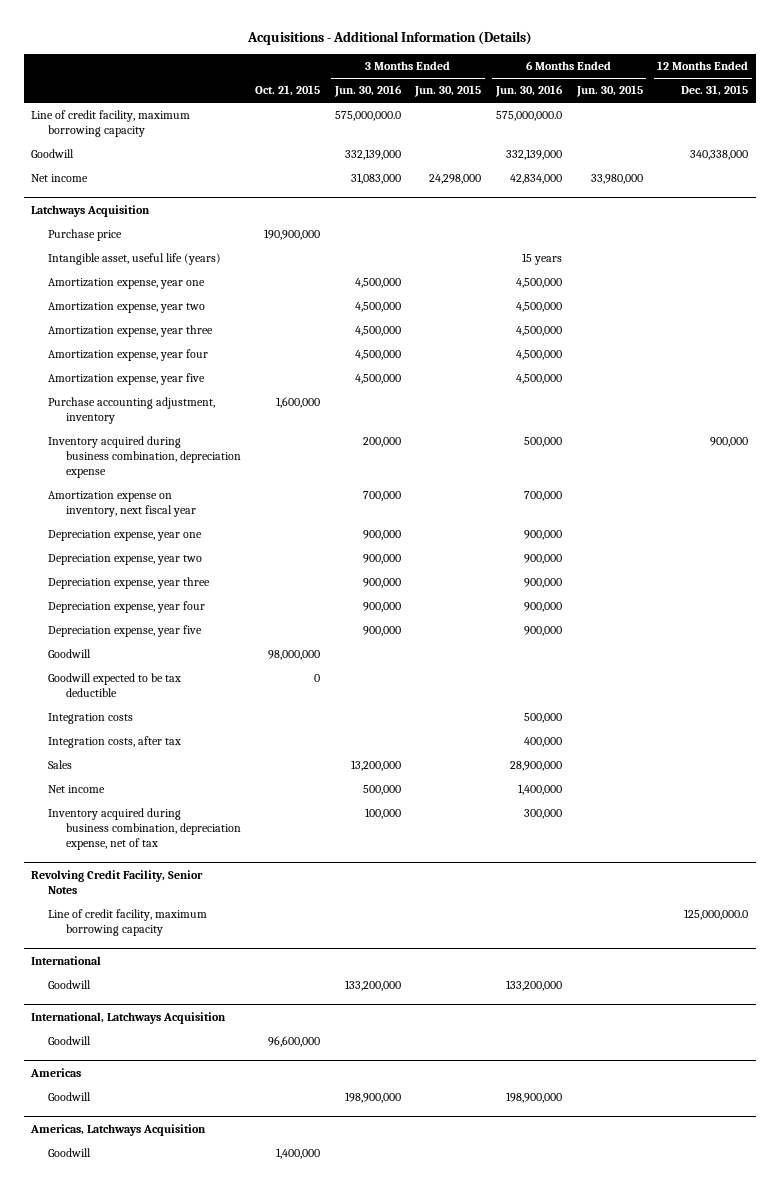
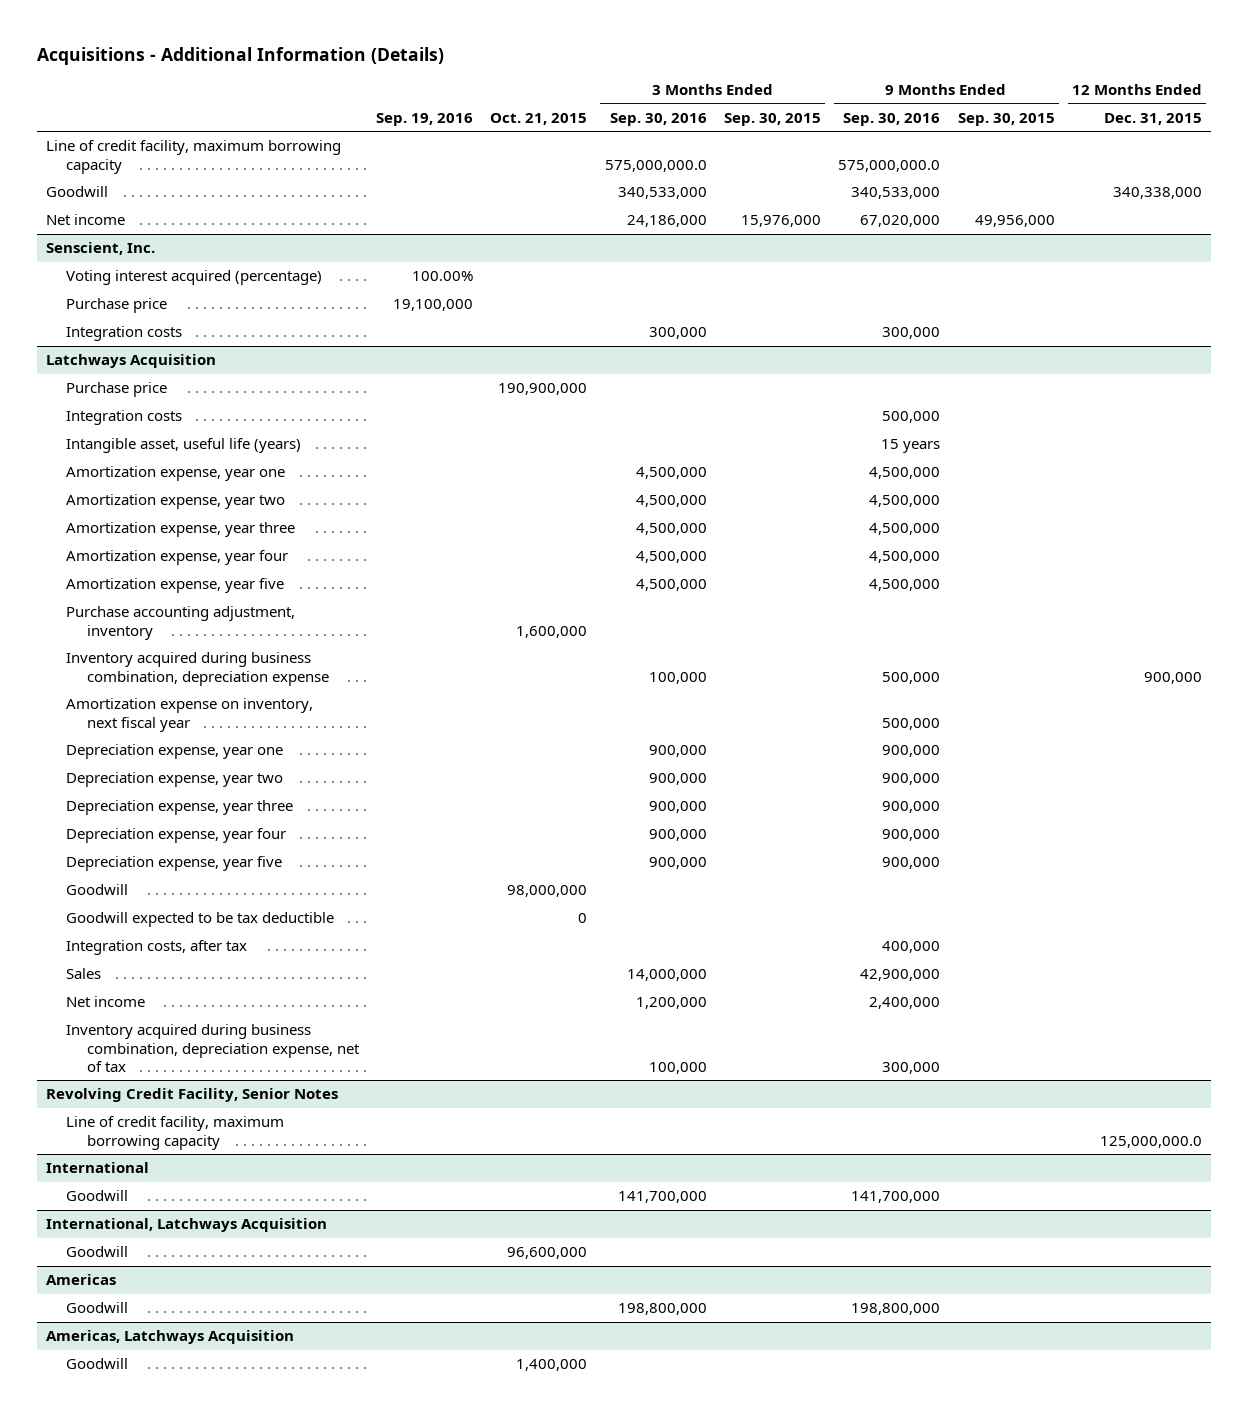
- | Oct. 21, 2015 | 3 Months Ended Jun. 30, 2016 | 3 Months Ended Jun. 30, 2015 | 6 Months Ended Jun. 30, 2016 | 6 Months Ended Jun. 30, 2015 | 12 Months Ended Dec. 31, 2015
+ | Sep. 19, 2016 | Oct. 21, 2015 | 3 Months Ended Sep. 30, 2016 | 3 Months Ended Sep. 30, 2015 | 9 Months Ended Sep. 30, 2016 | 9 Months Ended Sep. 30, 2015 | 12 Months Ended Dec. 31, 2015
+ Senscient, Inc.
+ Voting interest acquired (percentage) | 100.00% | | | | | |
+ Purchase price | 19,100,000 | | | | | |
+ Integration costs | | | 300,000 | | 300,000 | |
@ Latchways Acquisition
moved up: Integration costs | | | | | 500,000 | |

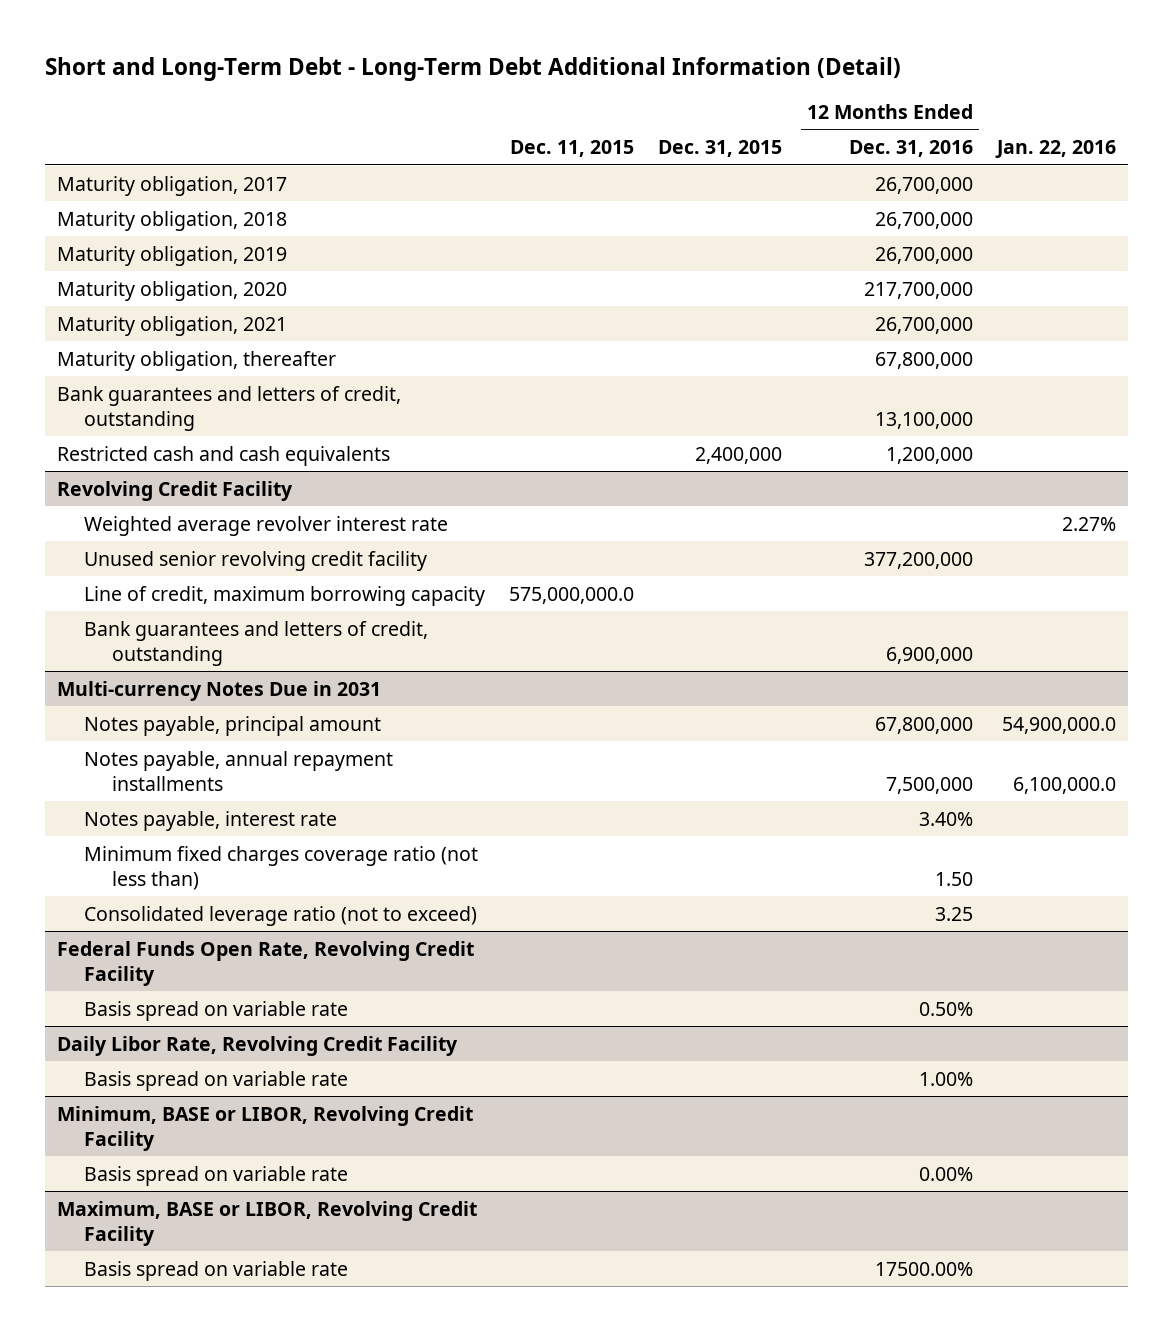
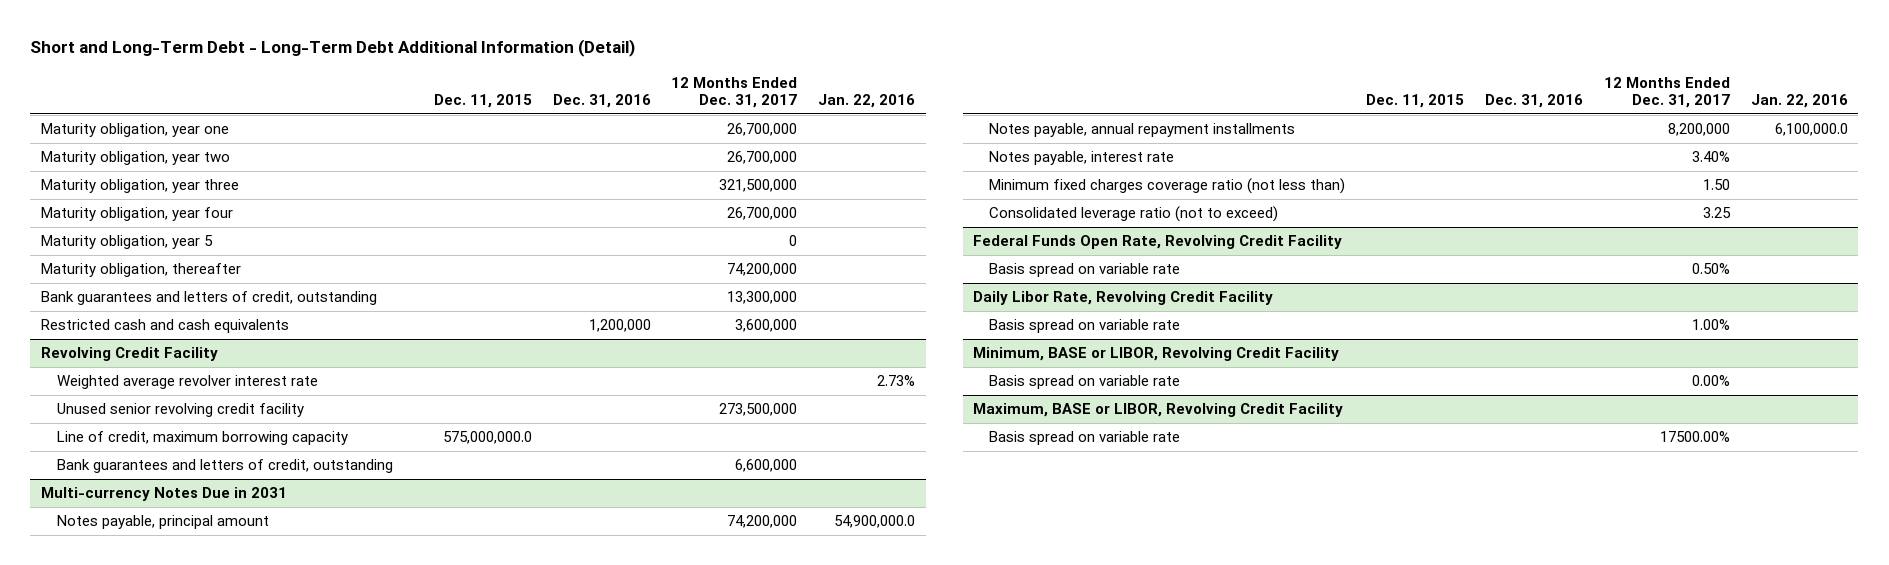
- | Dec. 11, 2015 | Dec. 31, 2015 | 12 Months Ended Dec. 31, 2016 | Jan. 22, 2016
+ | Dec. 11, 2015 | Dec. 31, 2016 | 12 Months Ended Dec. 31, 2017 | Jan. 22, 2016
- Maturity obligation, 2017 | | | 26,700,000 |
- Maturity obligation, 2018 | | | 26,700,000 |
- Maturity obligation, 2019 | | | 26,700,000 |
- Maturity obligation, 2020 | | | 217,700,000 |
- Maturity obligation, 2021 | | | 26,700,000 |
+ Maturity obligation, year one | | | 26,700,000 |
+ Maturity obligation, year two | | | 26,700,000 |
+ Maturity obligation, year three | | | 321,500,000 |
+ Maturity obligation, year four | | | 26,700,000 |
+ Maturity obligation, year 5 | | | 0 |
@ Revolving Credit Facility
- Weighted average revolver interest rate | | | | 2.27%
+ Weighted average revolver interest rate | | | | 2.73%

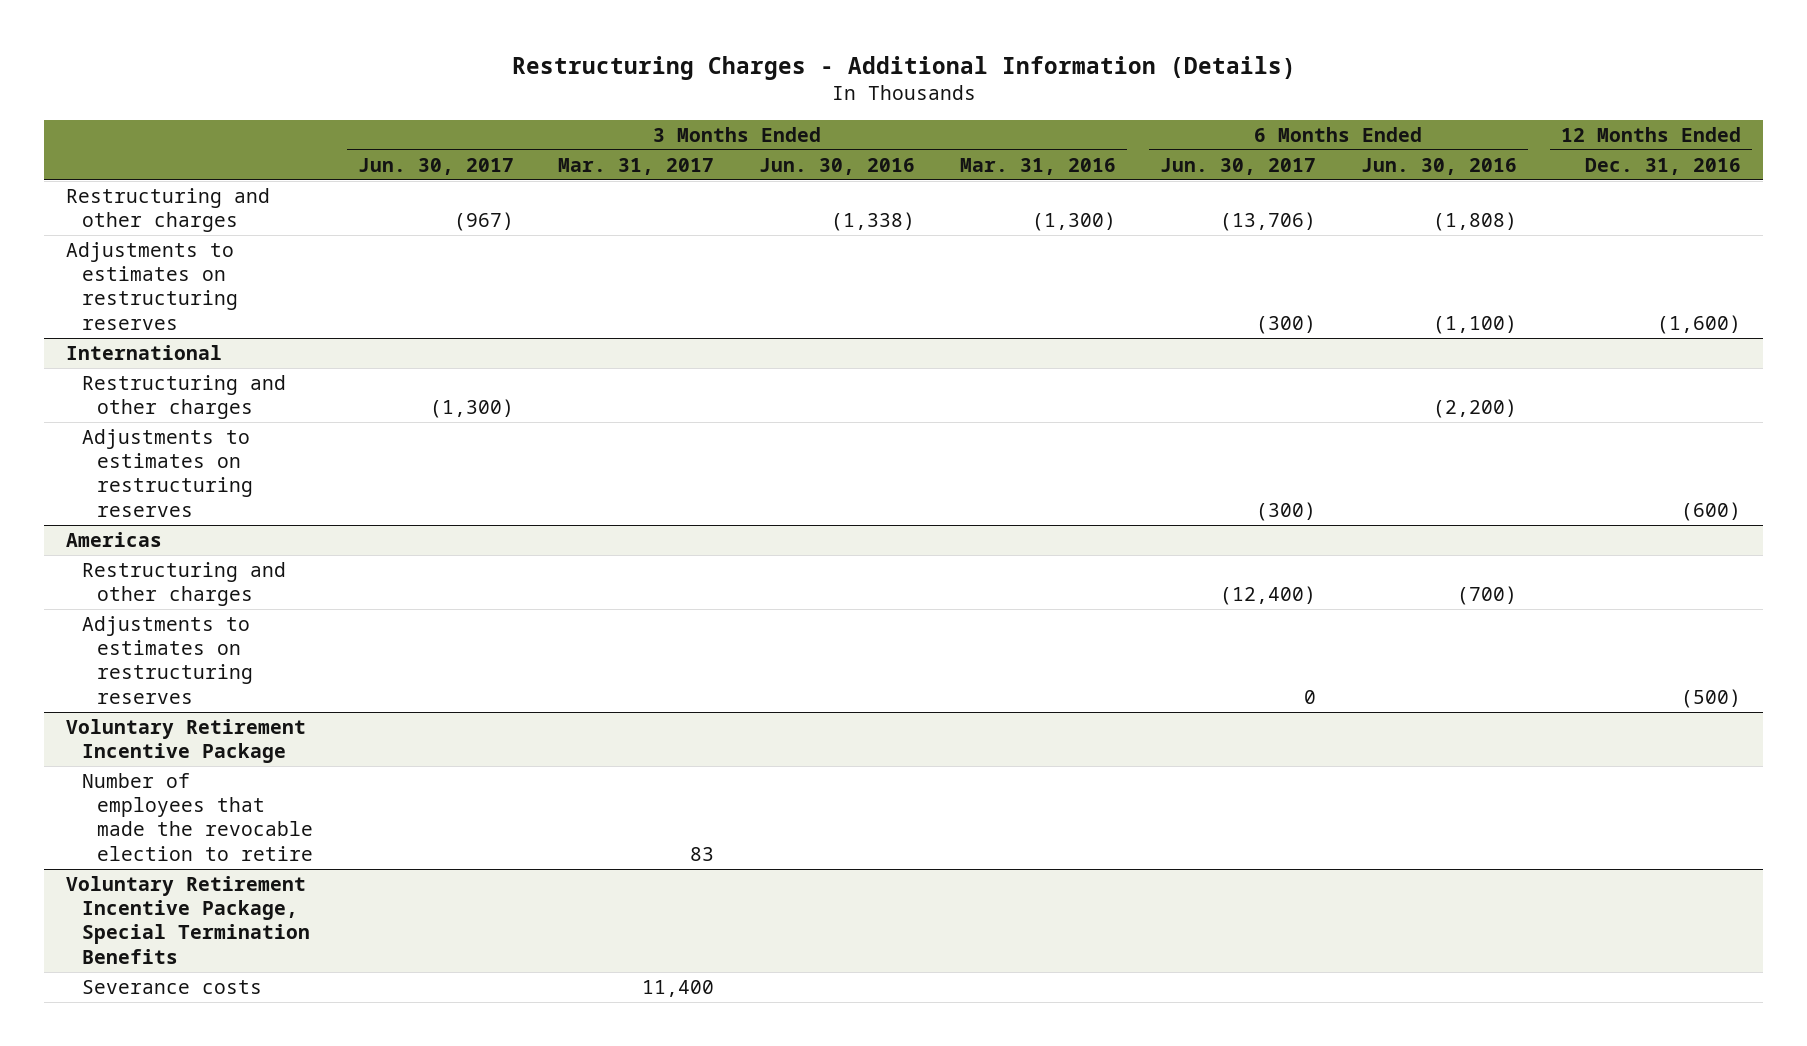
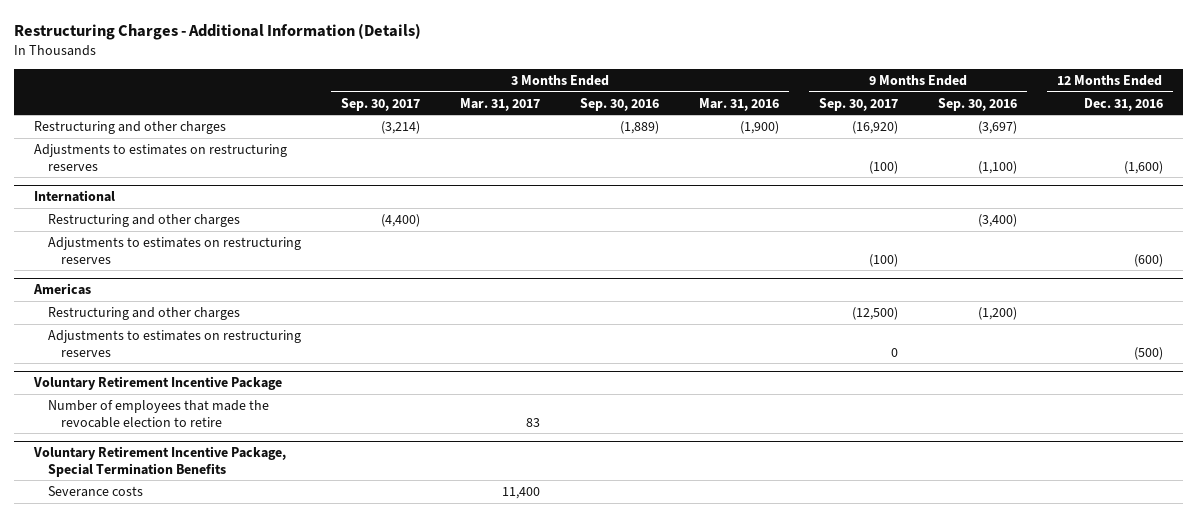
- | 3 Months Ended Jun. 30, 2017 | 3 Months Ended Mar. 31, 2017 | 3 Months Ended Jun. 30, 2016 | 3 Months Ended Mar. 31, 2016 | 6 Months Ended Jun. 30, 2017 | 6 Months Ended Jun. 30, 2016 | 12 Months Ended Dec. 31, 2016
+ | 3 Months Ended Sep. 30, 2017 | 3 Months Ended Mar. 31, 2017 | 3 Months Ended Sep. 30, 2016 | 3 Months Ended Mar. 31, 2016 | 9 Months Ended Sep. 30, 2017 | 9 Months Ended Sep. 30, 2016 | 12 Months Ended Dec. 31, 2016
- Restructuring and other charges | (967) | | (1,338) | (1,300) | (13,706) | (1,808) |
+ Restructuring and other charges | (3,214) | | (1,889) | (1,900) | (16,920) | (3,697) |

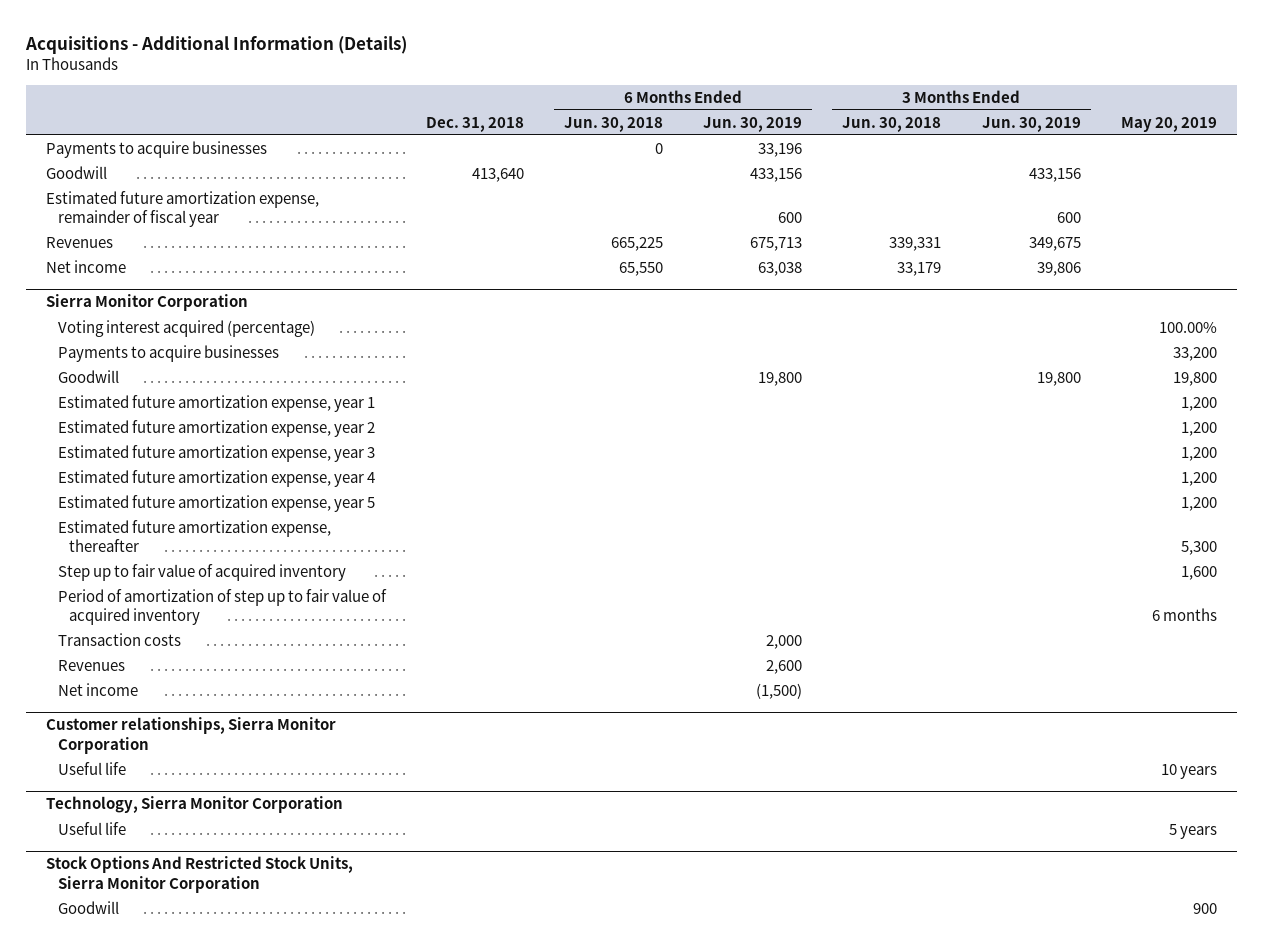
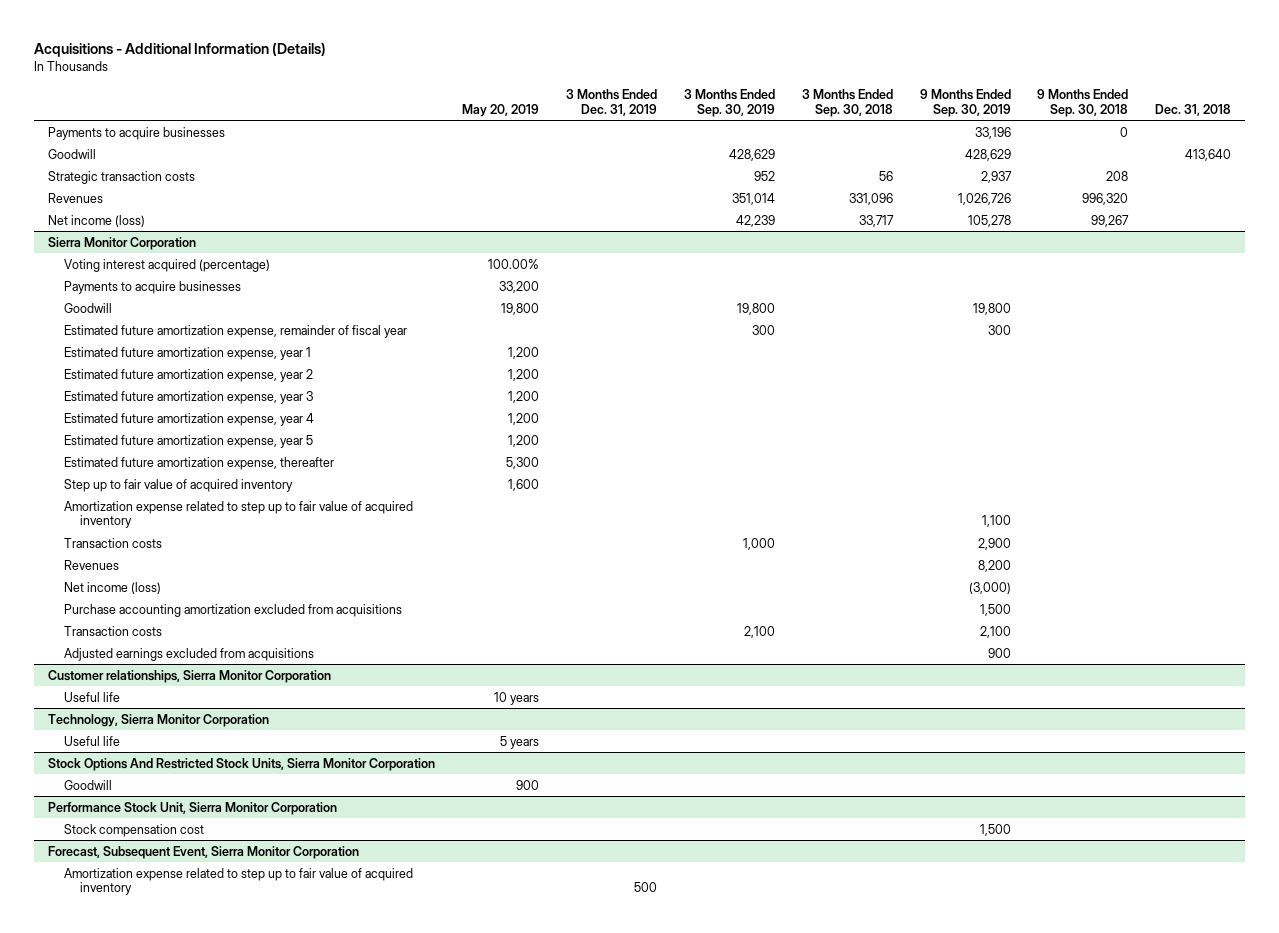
- | Dec. 31, 2018 | 6 Months Ended Jun. 30, 2018 | 6 Months Ended Jun. 30, 2019 | 3 Months Ended Jun. 30, 2018 | 3 Months Ended Jun. 30, 2019 | May 20, 2019
+ | May 20, 2019 | 3 Months Ended Dec. 31, 2019 | 3 Months Ended Sep. 30, 2019 | 3 Months Ended Sep. 30, 2018 | 9 Months Ended Sep. 30, 2019 | 9 Months Ended Sep. 30, 2018 | Dec. 31, 2018
- Estimated future amortization expense, remainder of fiscal year | | | 600 | | 600 |
+ Strategic transaction costs | | | 952 | 56 | 2,937 | 208 |
- Net income | | 65,550 | 63,038 | 33,179 | 39,806 |
+ Net income (loss) | | | 42,239 | 33,717 | 105,278 | 99,267 |
@ Sierra Monitor Corporation
+ Estimated future amortization expense, remainder of fiscal year | | | 300 | | 300 | |
- Period of amortization of step up to fair value of acquired inventory | | | | | | 6 months
+ Amortization expense related to step up to fair value of acquired inventory | | | | | 1,100 | |
- Net income | | | (1,500) | | |
+ Net income (loss) | | | | | (3,000) | |
+ Purchase accounting amortization excluded from acquisitions | | | | | 1,500 | |
+ Transaction costs | | | 2,100 | | 2,100 | |
+ Adjusted earnings excluded from acquisitions | | | | | 900 | |
+ Performance Stock Unit, Sierra Monitor Corporation
+ Stock compensation cost | | | | | 1,500 | |
+ Forecast, Subsequent Event, Sierra Monitor Corporation
+ Amortization expense related to step up to fair value of acquired inventory | | 500 | | | | |

